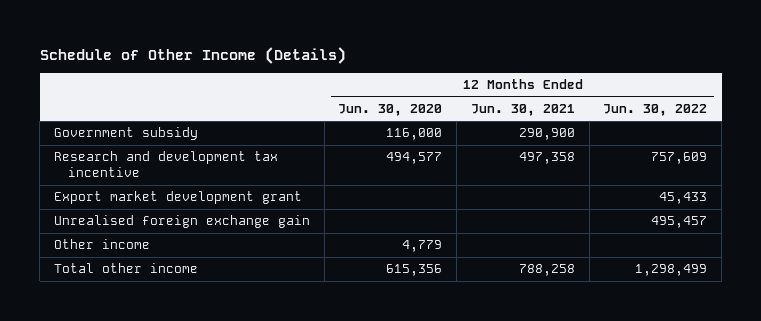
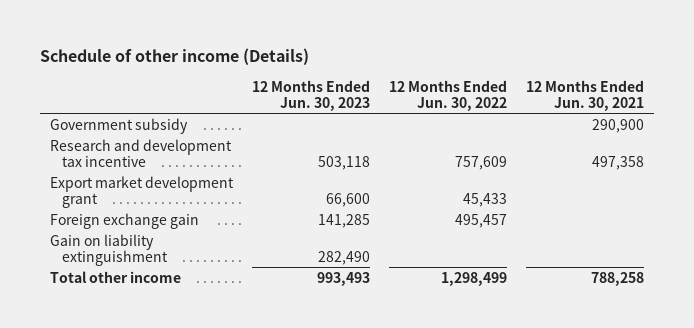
- Schedule of Other Income (Details)
+ Schedule of other income (Details)
- | 12 Months Ended Jun. 30, 2020 | 12 Months Ended Jun. 30, 2021 | 12 Months Ended Jun. 30, 2022
+ | 12 Months Ended Jun. 30, 2023 | 12 Months Ended Jun. 30, 2022 | 12 Months Ended Jun. 30, 2021
- Unrealised foreign exchange gain | | | 495,457
- Other income | 4,779 | |
+ Foreign exchange gain | 141,285 | 495,457 |
+ Gain on liability extinguishment | 282,490 | |

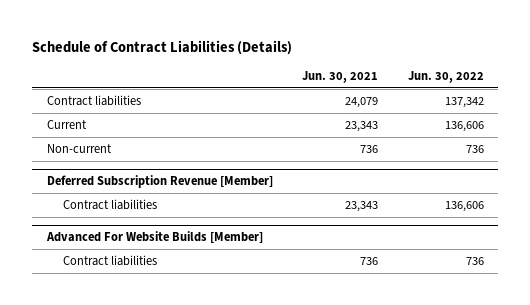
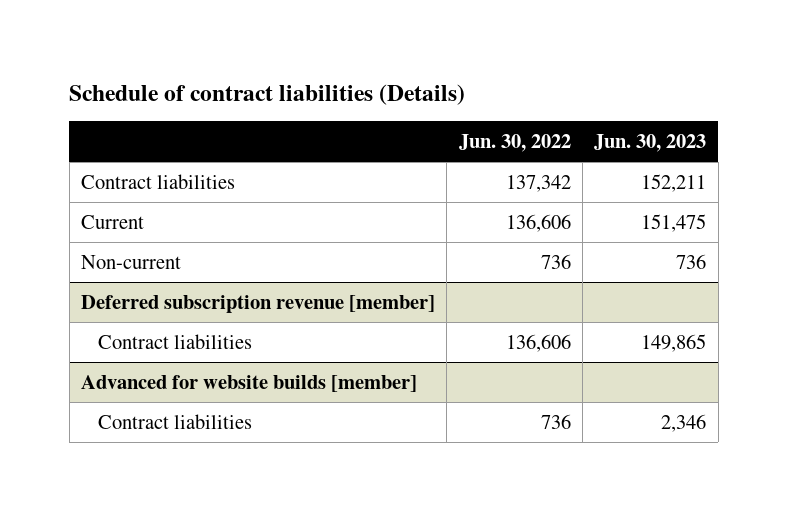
- Schedule of Contract Liabilities (Details)
+ Schedule of contract liabilities (Details)
- | Jun. 30, 2021 | Jun. 30, 2022
+ | Jun. 30, 2022 | Jun. 30, 2023
- Deferred Subscription Revenue [Member]
+ Deferred subscription revenue [member]
- Advanced For Website Builds [Member]
+ Advanced for website builds [member]

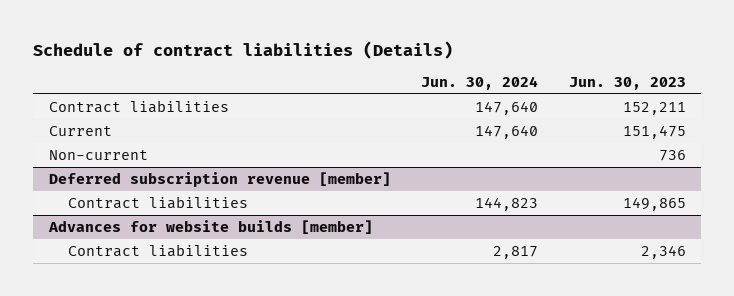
- | Jun. 30, 2022 | Jun. 30, 2023
+ | Jun. 30, 2024 | Jun. 30, 2023
- Advanced for website builds [member]
+ Advances for website builds [member]

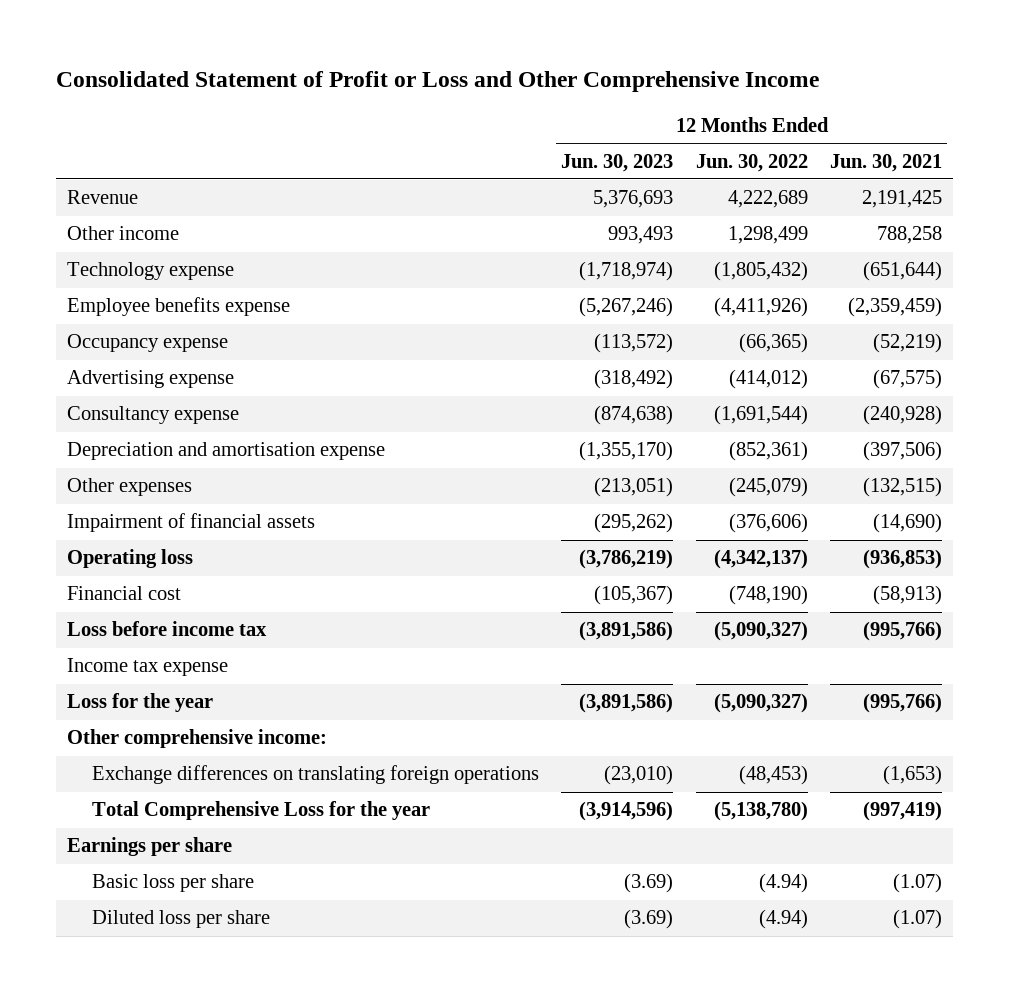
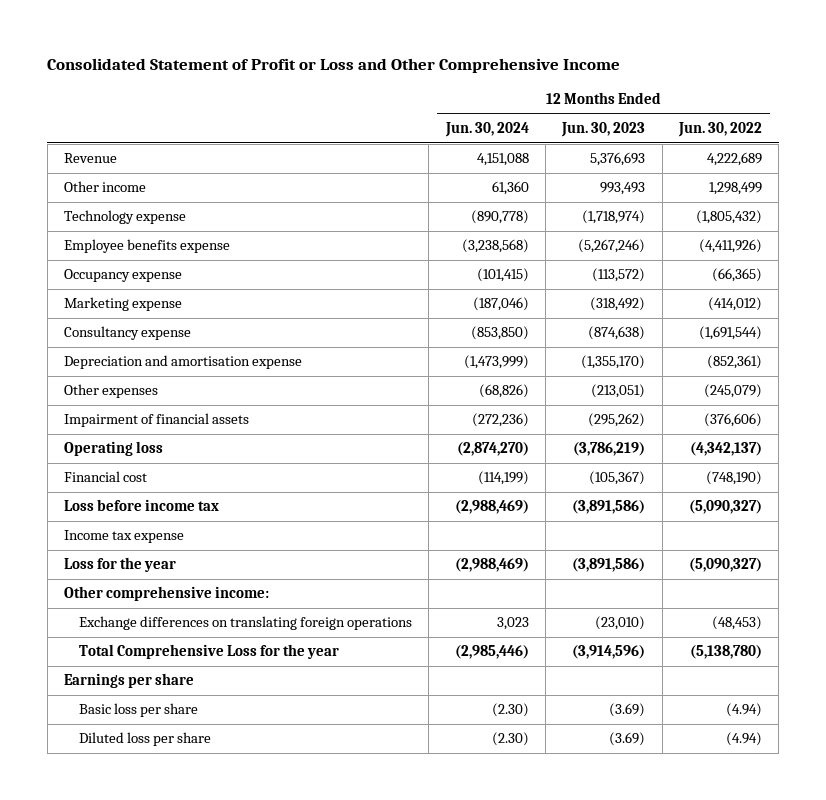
- | 12 Months Ended Jun. 30, 2023 | 12 Months Ended Jun. 30, 2022 | 12 Months Ended Jun. 30, 2021
+ | 12 Months Ended Jun. 30, 2024 | 12 Months Ended Jun. 30, 2023 | 12 Months Ended Jun. 30, 2022
- Advertising expense | (318,492) | (414,012) | (67,575)
+ Marketing expense | (187,046) | (318,492) | (414,012)

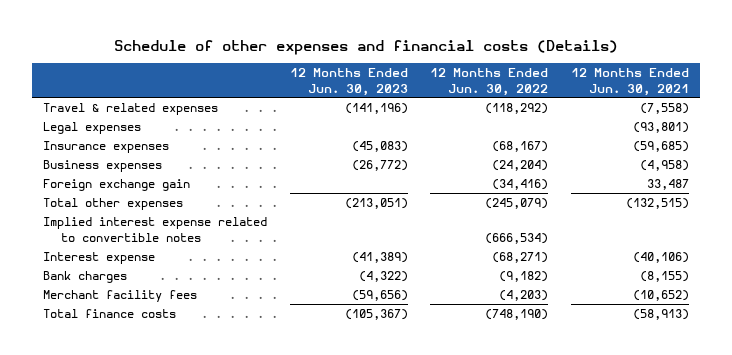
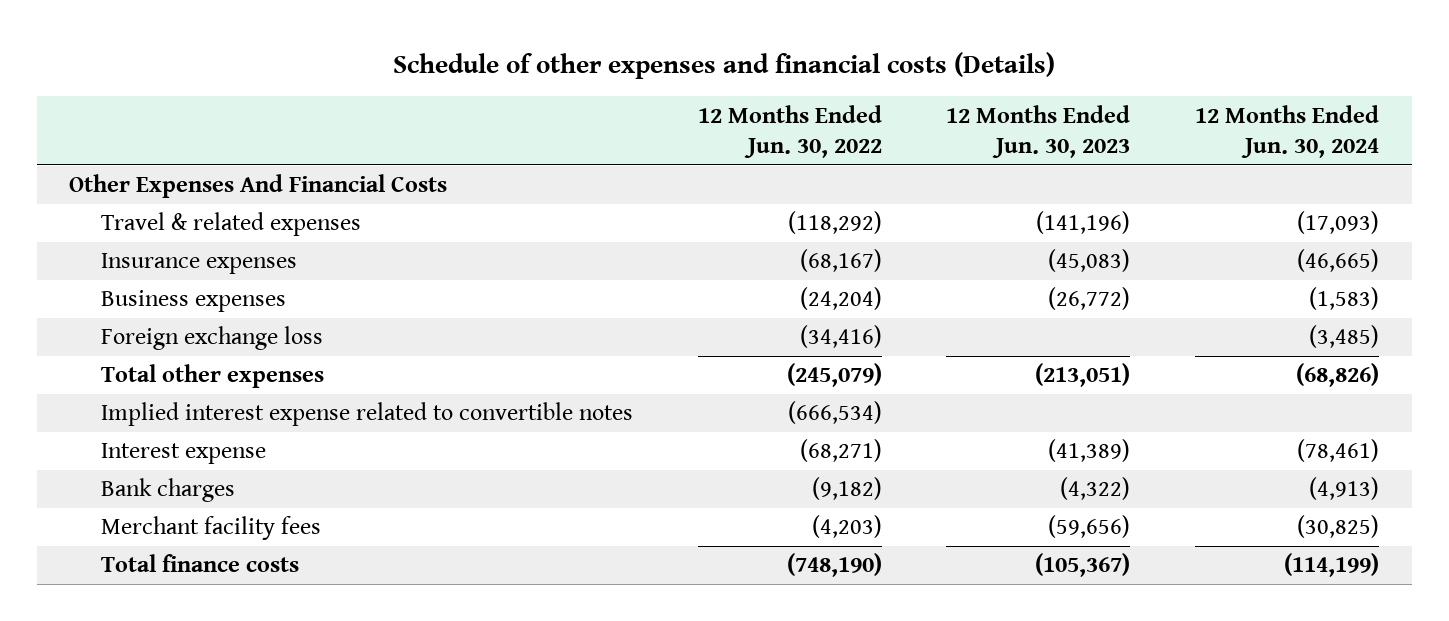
- | 12 Months Ended Jun. 30, 2023 | 12 Months Ended Jun. 30, 2022 | 12 Months Ended Jun. 30, 2021
+ | 12 Months Ended Jun. 30, 2022 | 12 Months Ended Jun. 30, 2023 | 12 Months Ended Jun. 30, 2024
+ Other Expenses And Financial Costs
- Legal expenses | | | (93,801)
- Foreign exchange gain | | (34,416) | 33,487
+ Foreign exchange loss | (34,416) | | (3,485)

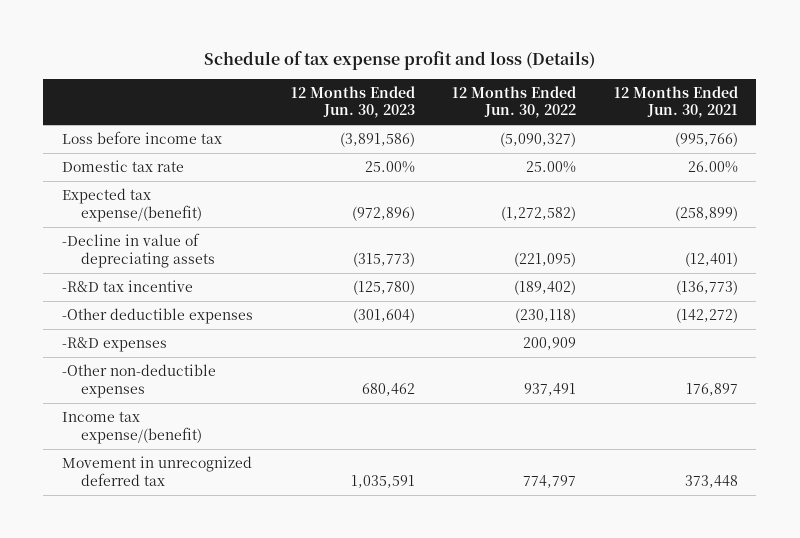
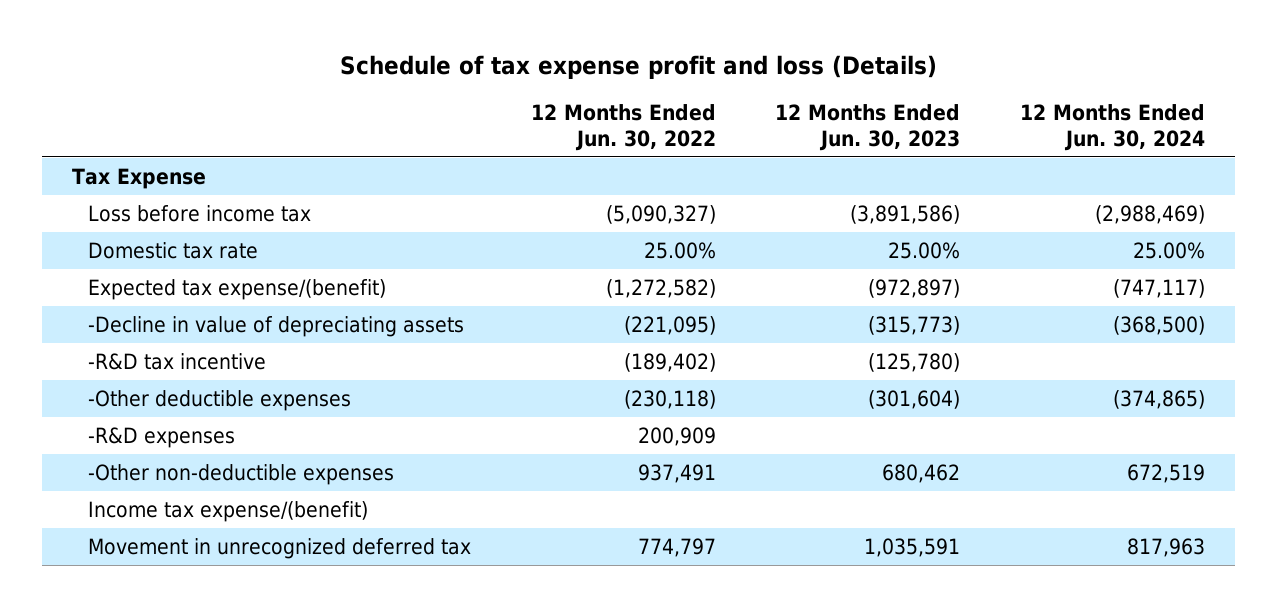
- | 12 Months Ended Jun. 30, 2023 | 12 Months Ended Jun. 30, 2022 | 12 Months Ended Jun. 30, 2021
+ | 12 Months Ended Jun. 30, 2022 | 12 Months Ended Jun. 30, 2023 | 12 Months Ended Jun. 30, 2024
+ Tax Expense
- Expected tax expense/(benefit) | (972,896) | (1,272,582) | (258,899)
+ Expected tax expense/(benefit) | (1,272,582) | (972,897) | (747,117)

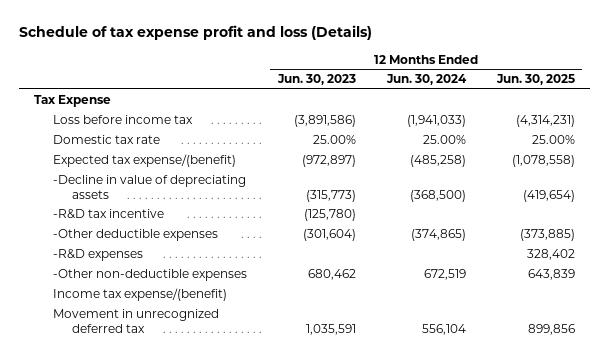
- | 12 Months Ended Jun. 30, 2022 | 12 Months Ended Jun. 30, 2023 | 12 Months Ended Jun. 30, 2024
+ | 12 Months Ended Jun. 30, 2023 | 12 Months Ended Jun. 30, 2024 | 12 Months Ended Jun. 30, 2025
- Loss before income tax | (5,090,327) | (3,891,586) | (2,988,469)
+ Loss before income tax | (3,891,586) | (1,941,033) | (4,314,231)
- Expected tax expense/(benefit) | (1,272,582) | (972,897) | (747,117)
+ Expected tax expense/(benefit) | (972,897) | (485,258) | (1,078,558)
- Movement in unrecognized deferred tax | 774,797 | 1,035,591 | 817,963
+ Movement in unrecognized deferred tax | 1,035,591 | 556,104 | 899,856

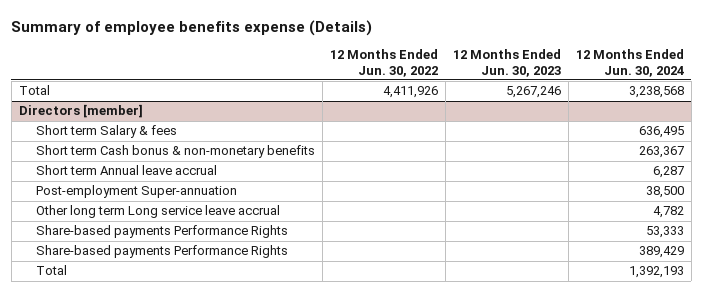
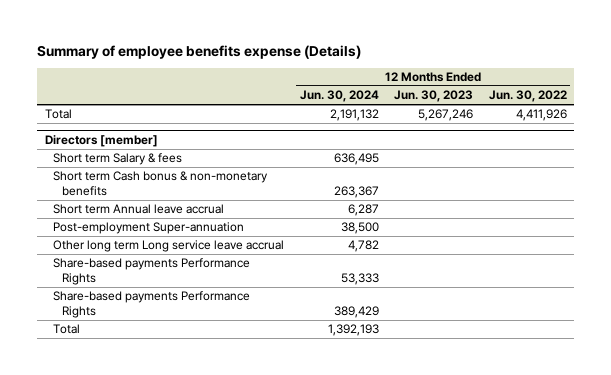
- | 12 Months Ended Jun. 30, 2022 | 12 Months Ended Jun. 30, 2023 | 12 Months Ended Jun. 30, 2024
+ | 12 Months Ended Jun. 30, 2024 | 12 Months Ended Jun. 30, 2023 | 12 Months Ended Jun. 30, 2022
- Total | 4,411,926 | 5,267,246 | 3,238,568
+ Total | 2,191,132 | 5,267,246 | 4,411,926

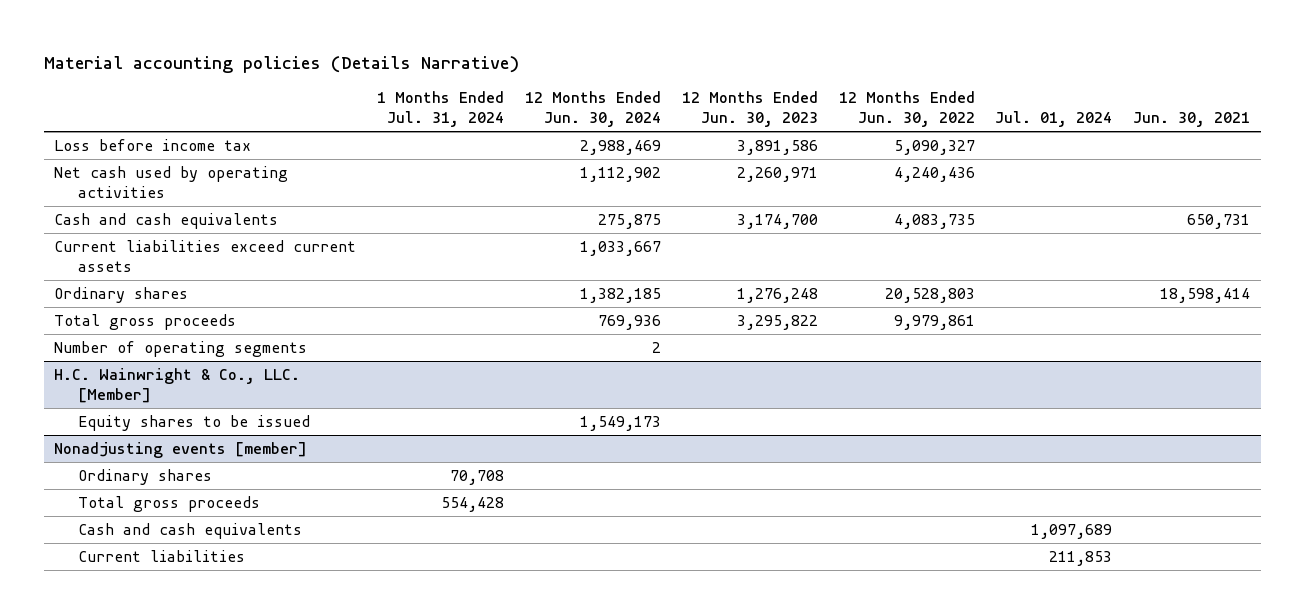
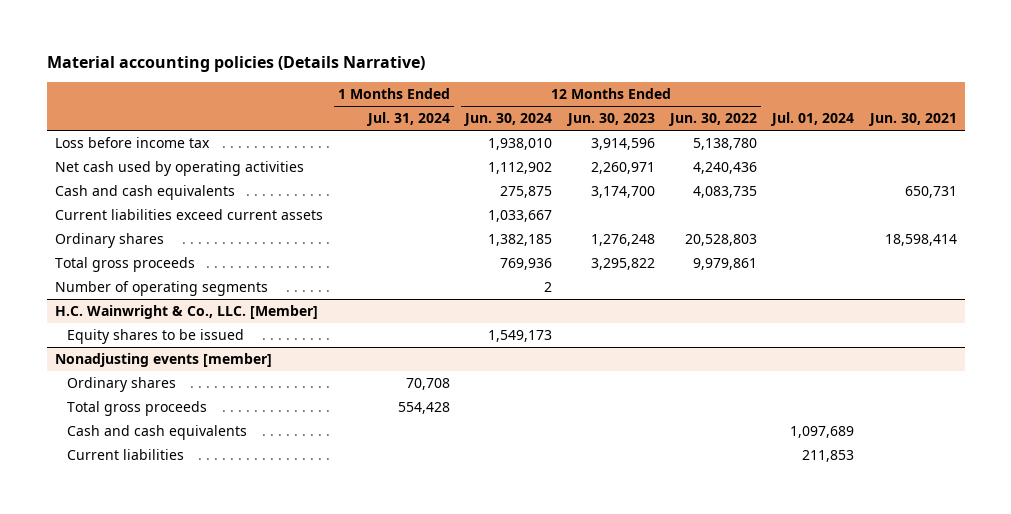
- Loss before income tax | | 2,988,469 | 3,891,586 | 5,090,327 | |
+ Loss before income tax | | 1,938,010 | 3,914,596 | 5,138,780 | |

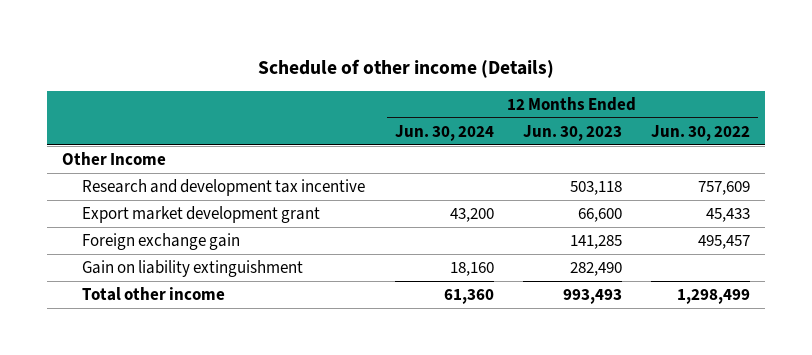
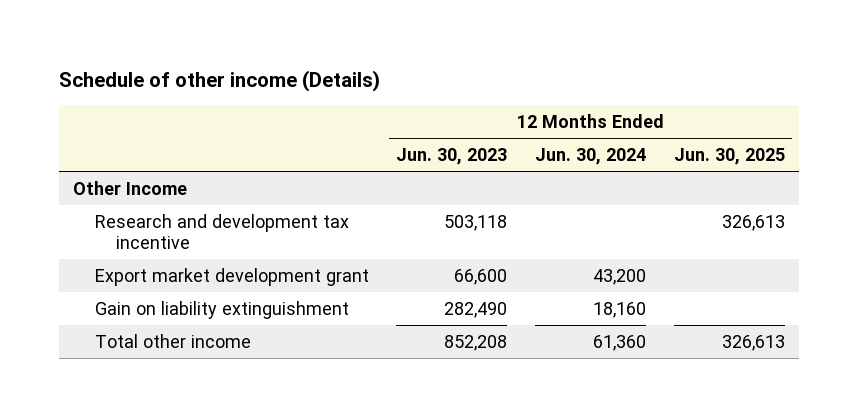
- | 12 Months Ended Jun. 30, 2024 | 12 Months Ended Jun. 30, 2023 | 12 Months Ended Jun. 30, 2022
+ | 12 Months Ended Jun. 30, 2023 | 12 Months Ended Jun. 30, 2024 | 12 Months Ended Jun. 30, 2025
- Foreign exchange gain | | 141,285 | 495,457
- Total other income | 61,360 | 993,493 | 1,298,499
+ Total other income | 852,208 | 61,360 | 326,613

